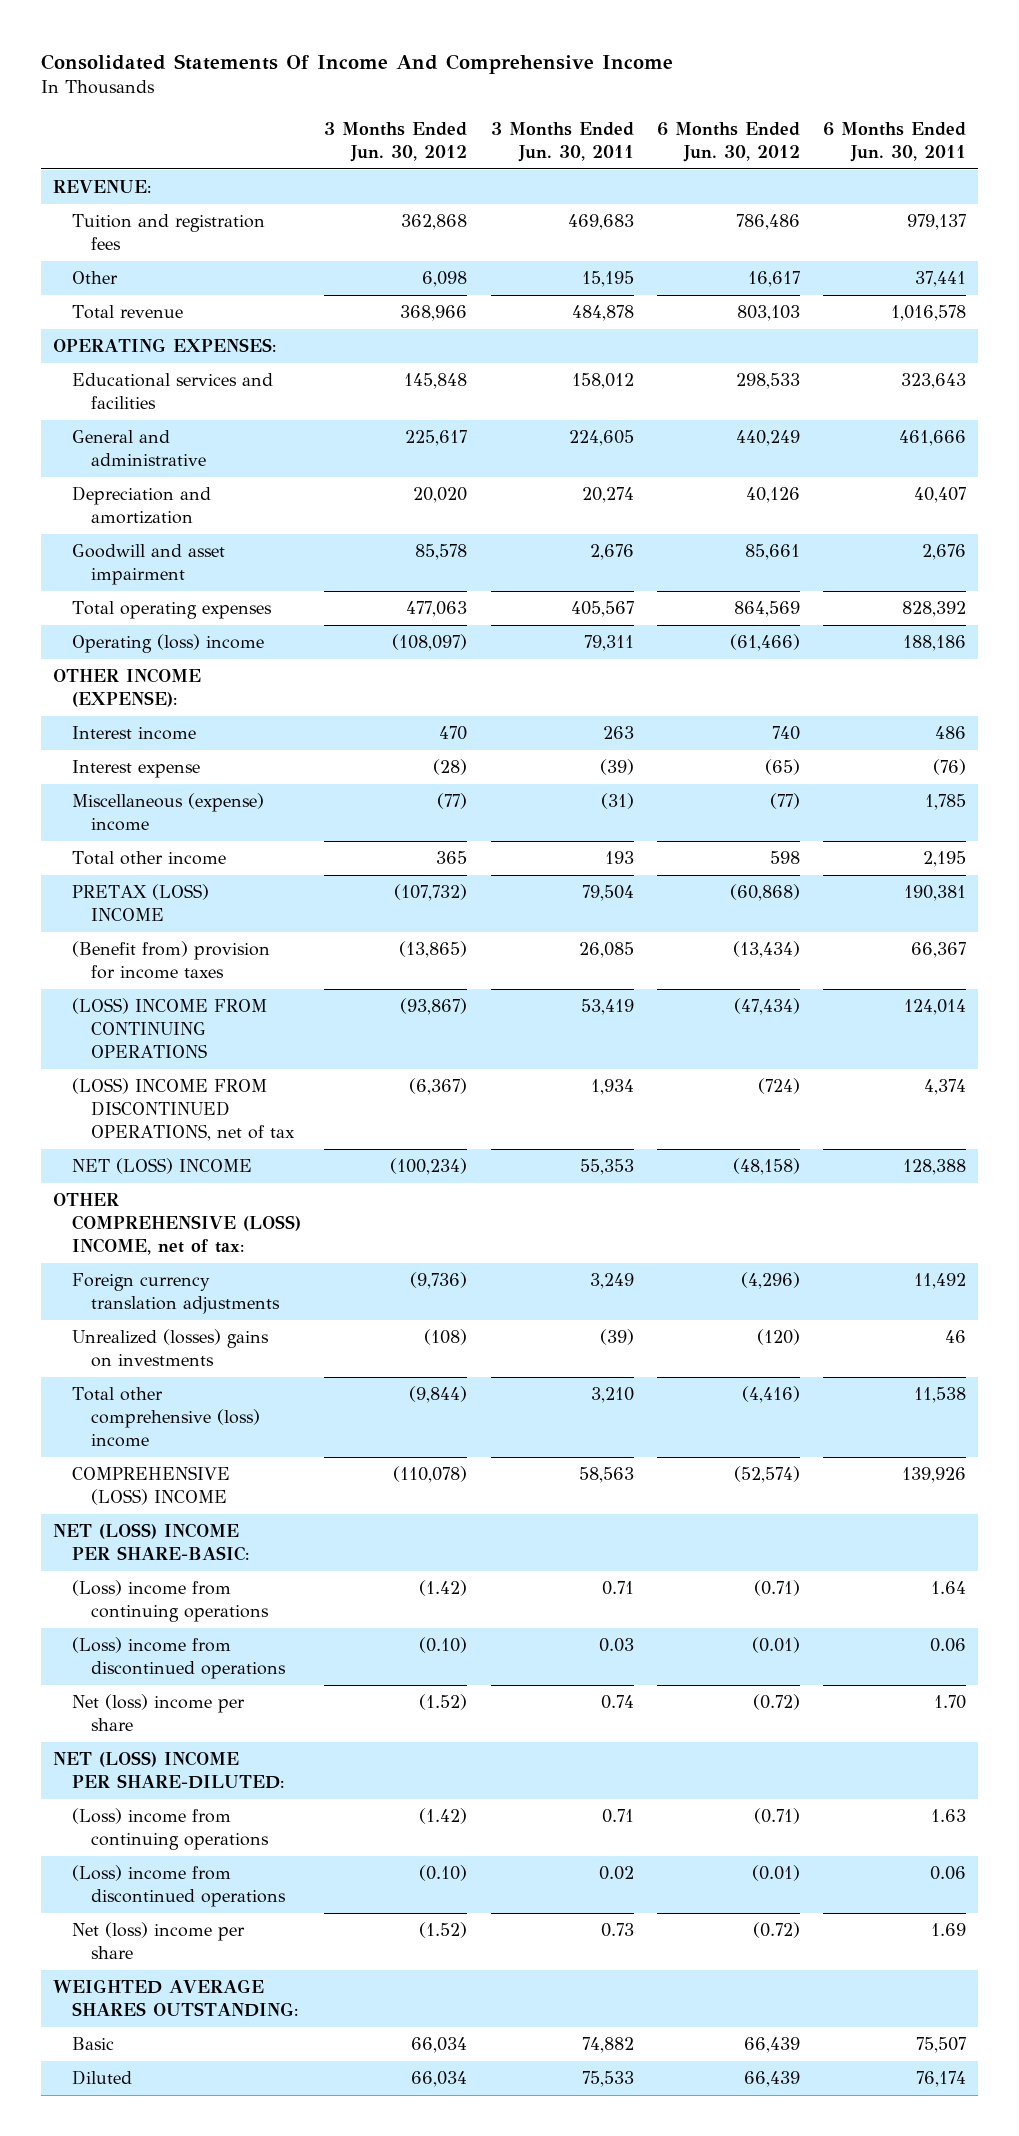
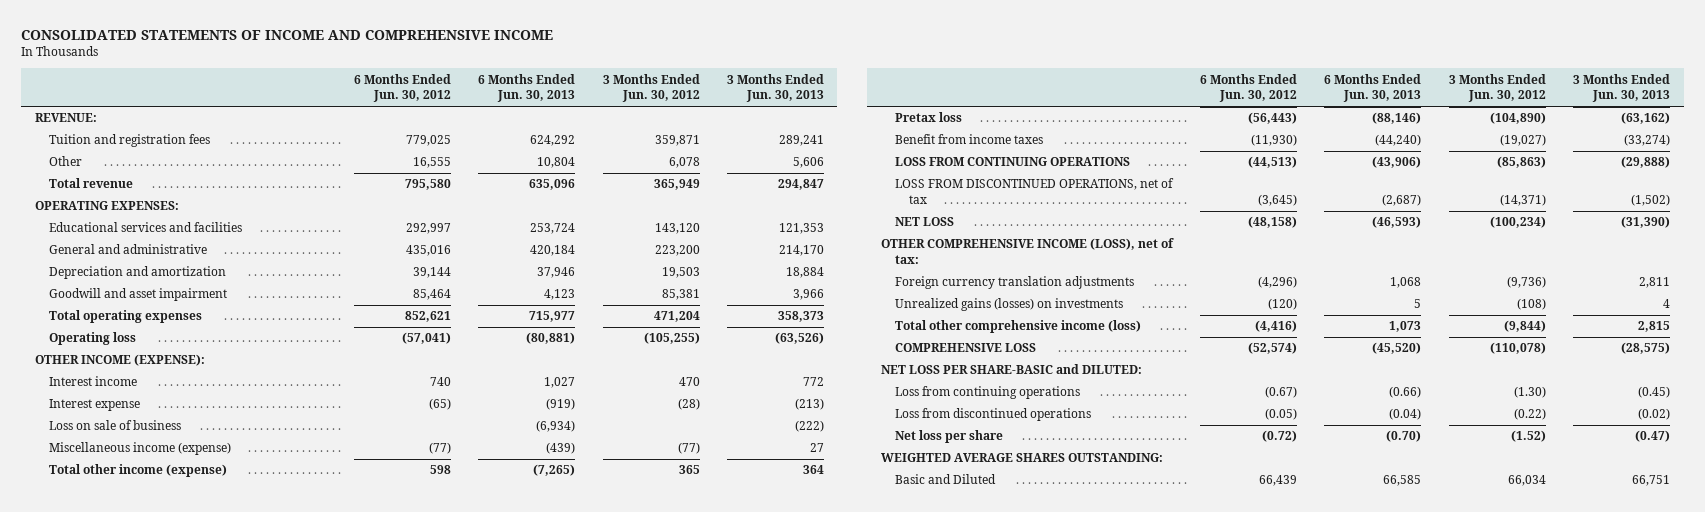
- Consolidated Statements Of Income And Comprehensive Income
+ CONSOLIDATED STATEMENTS OF INCOME AND COMPREHENSIVE INCOME
- | 3 Months Ended Jun. 30, 2012 | 3 Months Ended Jun. 30, 2011 | 6 Months Ended Jun. 30, 2012 | 6 Months Ended Jun. 30, 2011
+ | 6 Months Ended Jun. 30, 2012 | 6 Months Ended Jun. 30, 2013 | 3 Months Ended Jun. 30, 2012 | 3 Months Ended Jun. 30, 2013
- Tuition and registration fees | 362,868 | 469,683 | 786,486 | 979,137
- Other | 6,098 | 15,195 | 16,617 | 37,441
- Total revenue | 368,966 | 484,878 | 803,103 | 1,016,578
+ Tuition and registration fees | 779,025 | 624,292 | 359,871 | 289,241
+ Other | 16,555 | 10,804 | 6,078 | 5,606
+ Total revenue | 795,580 | 635,096 | 365,949 | 294,847
- Educational services and facilities | 145,848 | 158,012 | 298,533 | 323,643
- General and administrative | 225,617 | 224,605 | 440,249 | 461,666
- Depreciation and amortization | 20,020 | 20,274 | 40,126 | 40,407
- Goodwill and asset impairment | 85,578 | 2,676 | 85,661 | 2,676
- Total operating expenses | 477,063 | 405,567 | 864,569 | 828,392
- Operating (loss) income | (108,097) | 79,311 | (61,466) | 188,186
+ Educational services and facilities | 292,997 | 253,724 | 143,120 | 121,353
+ General and administrative | 435,016 | 420,184 | 223,200 | 214,170
+ Depreciation and amortization | 39,144 | 37,946 | 19,503 | 18,884
+ Goodwill and asset impairment | 85,464 | 4,123 | 85,381 | 3,966
+ Total operating expenses | 852,621 | 715,977 | 471,204 | 358,373
+ Operating loss | (57,041) | (80,881) | (105,255) | (63,526)
- Miscellaneous (expense) income | (77) | (31) | (77) | 1,785
- Total other income | 365 | 193 | 598 | 2,195
- PRETAX (LOSS) INCOME | (107,732) | 79,504 | (60,868) | 190,381
- (Benefit from) provision for income taxes | (13,865) | 26,085 | (13,434) | 66,367
- (LOSS) INCOME FROM CONTINUING OPERATIONS | (93,867) | 53,419 | (47,434) | 124,014
- (LOSS) INCOME FROM DISCONTINUED OPERATIONS, net of tax | (6,367) | 1,934 | (724) | 4,374
- NET (LOSS) INCOME | (100,234) | 55,353 | (48,158) | 128,388
- OTHER COMPREHENSIVE (LOSS) INCOME, net of tax:
+ Loss on sale of business | | (6,934) | | (222)
+ Miscellaneous income (expense) | (77) | (439) | (77) | 27
+ Total other income (expense) | 598 | (7,265) | 365 | 364
+ Pretax loss | (56,443) | (88,146) | (104,890) | (63,162)
+ Benefit from income taxes | (11,930) | (44,240) | (19,027) | (33,274)
+ LOSS FROM CONTINUING OPERATIONS | (44,513) | (43,906) | (85,863) | (29,888)
+ LOSS FROM DISCONTINUED OPERATIONS, net of tax | (3,645) | (2,687) | (14,371) | (1,502)
+ NET LOSS | (48,158) | (46,593) | (100,234) | (31,390)
+ OTHER COMPREHENSIVE INCOME (LOSS), net of tax:
- Unrealized (losses) gains on investments | (108) | (39) | (120) | 46
- Total other comprehensive (loss) income | (9,844) | 3,210 | (4,416) | 11,538
- COMPREHENSIVE (LOSS) INCOME | (110,078) | 58,563 | (52,574) | 139,926
- NET (LOSS) INCOME PER SHARE-BASIC:
- (Loss) income from continuing operations | (1.42) | 0.71 | (0.71) | 1.64
- (Loss) income from discontinued operations | (0.10) | 0.03 | (0.01) | 0.06
- Net (loss) income per share | (1.52) | 0.74 | (0.72) | 1.70
- NET (LOSS) INCOME PER SHARE-DILUTED:
- (Loss) income from continuing operations | (1.42) | 0.71 | (0.71) | 1.63
- (Loss) income from discontinued operations | (0.10) | 0.02 | (0.01) | 0.06
- Net (loss) income per share | (1.52) | 0.73 | (0.72) | 1.69
+ Unrealized gains (losses) on investments | (120) | 5 | (108) | 4
+ Total other comprehensive income (loss) | (4,416) | 1,073 | (9,844) | 2,815
+ COMPREHENSIVE LOSS | (52,574) | (45,520) | (110,078) | (28,575)
+ NET LOSS PER SHARE-BASIC and DILUTED:
+ Loss from continuing operations | (0.67) | (0.66) | (1.30) | (0.45)
+ Loss from discontinued operations | (0.05) | (0.04) | (0.22) | (0.02)
+ Net loss per share | (0.72) | (0.70) | (1.52) | (0.47)
- Basic | 66,034 | 74,882 | 66,439 | 75,507
- Diluted | 66,034 | 75,533 | 66,439 | 76,174
+ Basic and Diluted | 66,439 | 66,585 | 66,034 | 66,751

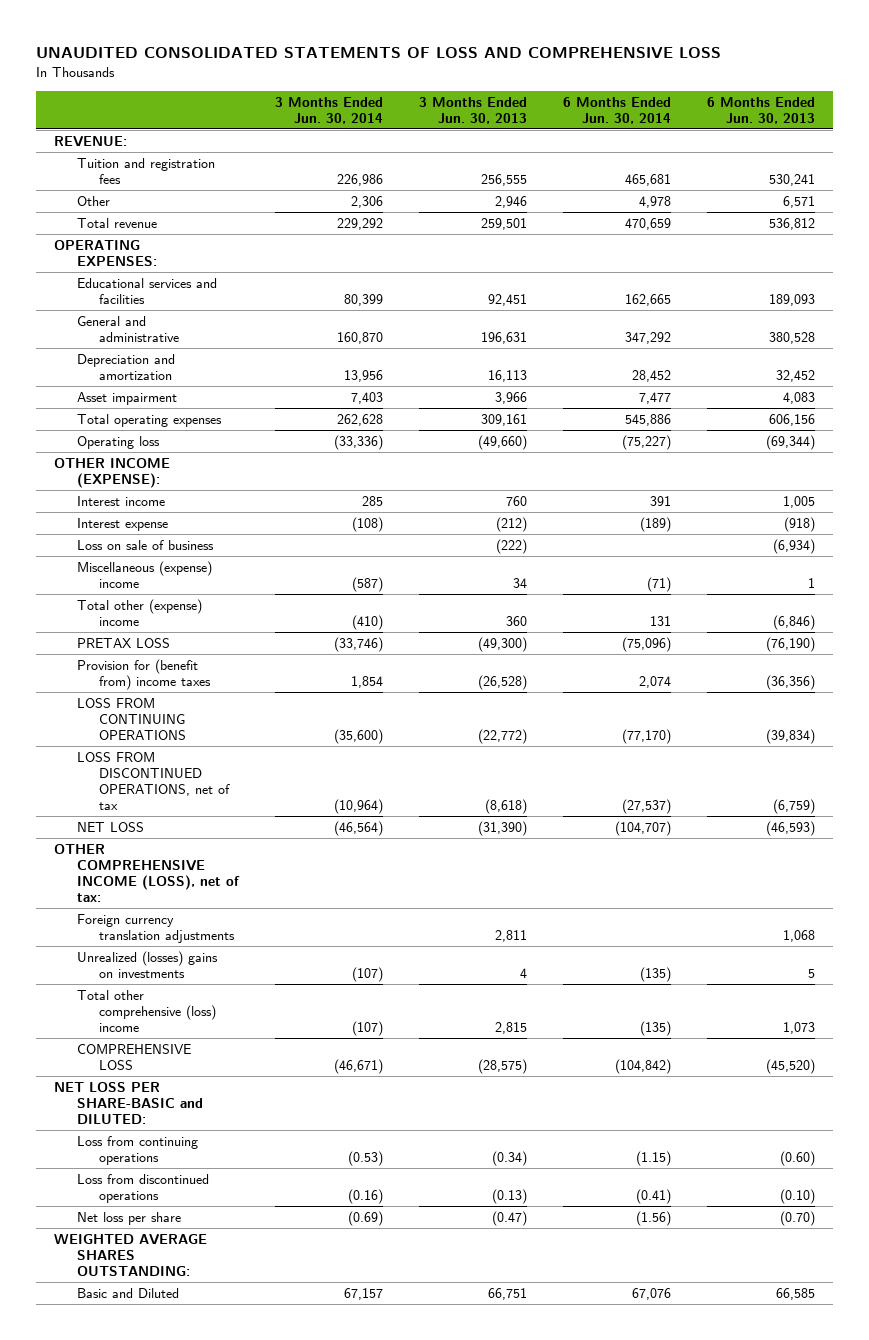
- CONSOLIDATED STATEMENTS OF INCOME AND COMPREHENSIVE INCOME
+ UNAUDITED CONSOLIDATED STATEMENTS OF LOSS AND COMPREHENSIVE LOSS
- | 6 Months Ended Jun. 30, 2012 | 6 Months Ended Jun. 30, 2013 | 3 Months Ended Jun. 30, 2012 | 3 Months Ended Jun. 30, 2013
+ | 3 Months Ended Jun. 30, 2014 | 3 Months Ended Jun. 30, 2013 | 6 Months Ended Jun. 30, 2014 | 6 Months Ended Jun. 30, 2013
- Tuition and registration fees | 779,025 | 624,292 | 359,871 | 289,241
- Other | 16,555 | 10,804 | 6,078 | 5,606
- Total revenue | 795,580 | 635,096 | 365,949 | 294,847
+ Tuition and registration fees | 226,986 | 256,555 | 465,681 | 530,241
+ Other | 2,306 | 2,946 | 4,978 | 6,571
+ Total revenue | 229,292 | 259,501 | 470,659 | 536,812
- Educational services and facilities | 292,997 | 253,724 | 143,120 | 121,353
- General and administrative | 435,016 | 420,184 | 223,200 | 214,170
- Depreciation and amortization | 39,144 | 37,946 | 19,503 | 18,884
- Goodwill and asset impairment | 85,464 | 4,123 | 85,381 | 3,966
- Total operating expenses | 852,621 | 715,977 | 471,204 | 358,373
- Operating loss | (57,041) | (80,881) | (105,255) | (63,526)
+ Educational services and facilities | 80,399 | 92,451 | 162,665 | 189,093
+ General and administrative | 160,870 | 196,631 | 347,292 | 380,528
+ Depreciation and amortization | 13,956 | 16,113 | 28,452 | 32,452
+ Asset impairment | 7,403 | 3,966 | 7,477 | 4,083
+ Total operating expenses | 262,628 | 309,161 | 545,886 | 606,156
+ Operating loss | (33,336) | (49,660) | (75,227) | (69,344)
- Interest income | 740 | 1,027 | 470 | 772
- Interest expense | (65) | (919) | (28) | (213)
+ Interest income | 285 | 760 | 391 | 1,005
+ Interest expense | (108) | (212) | (189) | (918)
- Miscellaneous income (expense) | (77) | (439) | (77) | 27
- Total other income (expense) | 598 | (7,265) | 365 | 364
- Pretax loss | (56,443) | (88,146) | (104,890) | (63,162)
- Benefit from income taxes | (11,930) | (44,240) | (19,027) | (33,274)
- LOSS FROM CONTINUING OPERATIONS | (44,513) | (43,906) | (85,863) | (29,888)
- LOSS FROM DISCONTINUED OPERATIONS, net of tax | (3,645) | (2,687) | (14,371) | (1,502)
+ Miscellaneous (expense) income | (587) | 34 | (71) | 1
+ Total other (expense) income | (410) | 360 | 131 | (6,846)
+ PRETAX LOSS | (33,746) | (49,300) | (75,096) | (76,190)
+ Provision for (benefit from) income taxes | 1,854 | (26,528) | 2,074 | (36,356)
+ LOSS FROM CONTINUING OPERATIONS | (35,600) | (22,772) | (77,170) | (39,834)
+ LOSS FROM DISCONTINUED OPERATIONS, net of tax | (10,964) | (8,618) | (27,537) | (6,759)
- Unrealized gains (losses) on investments | (120) | 5 | (108) | 4
- Total other comprehensive income (loss) | (4,416) | 1,073 | (9,844) | 2,815
+ Unrealized (losses) gains on investments | (107) | 4 | (135) | 5
+ Total other comprehensive (loss) income | (107) | 2,815 | (135) | 1,073
- Loss from continuing operations | (0.67) | (0.66) | (1.30) | (0.45)
- Loss from discontinued operations | (0.05) | (0.04) | (0.22) | (0.02)
+ Loss from continuing operations | (0.53) | (0.34) | (1.15) | (0.60)
+ Loss from discontinued operations | (0.16) | (0.13) | (0.41) | (0.10)

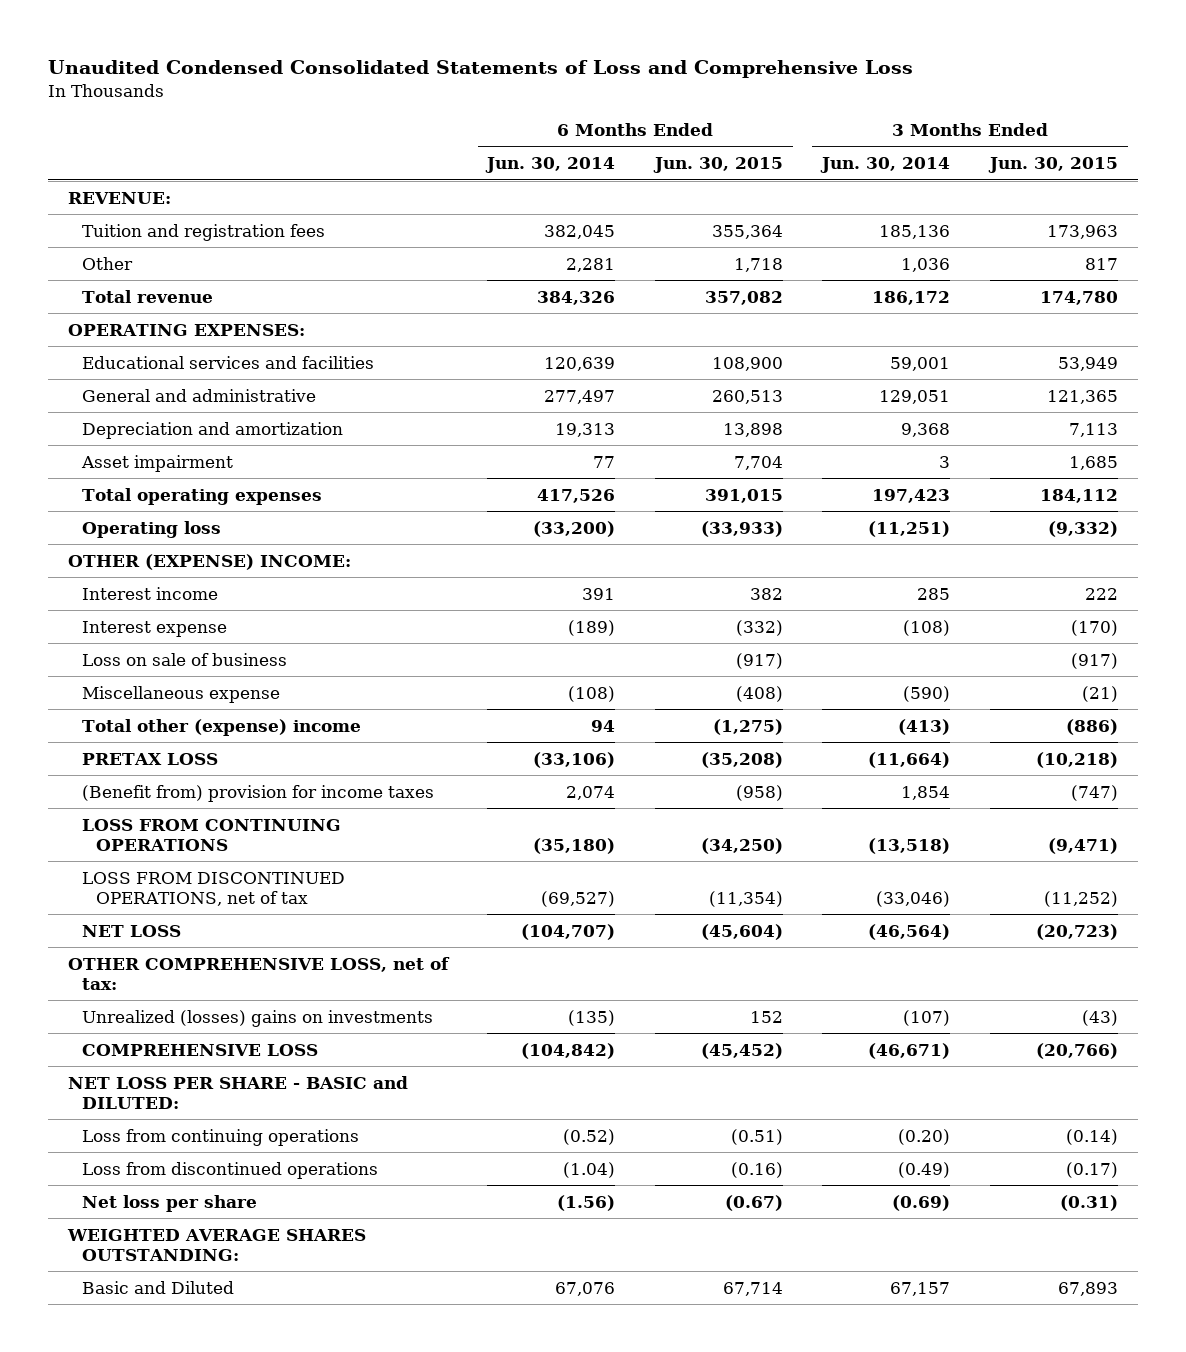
- UNAUDITED CONSOLIDATED STATEMENTS OF LOSS AND COMPREHENSIVE LOSS
+ Unaudited Condensed Consolidated Statements of Loss and Comprehensive Loss
- | 3 Months Ended Jun. 30, 2014 | 3 Months Ended Jun. 30, 2013 | 6 Months Ended Jun. 30, 2014 | 6 Months Ended Jun. 30, 2013
+ | 6 Months Ended Jun. 30, 2014 | 6 Months Ended Jun. 30, 2015 | 3 Months Ended Jun. 30, 2014 | 3 Months Ended Jun. 30, 2015
- Tuition and registration fees | 226,986 | 256,555 | 465,681 | 530,241
- Other | 2,306 | 2,946 | 4,978 | 6,571
- Total revenue | 229,292 | 259,501 | 470,659 | 536,812
+ Tuition and registration fees | 382,045 | 355,364 | 185,136 | 173,963
+ Other | 2,281 | 1,718 | 1,036 | 817
+ Total revenue | 384,326 | 357,082 | 186,172 | 174,780
- Educational services and facilities | 80,399 | 92,451 | 162,665 | 189,093
- General and administrative | 160,870 | 196,631 | 347,292 | 380,528
- Depreciation and amortization | 13,956 | 16,113 | 28,452 | 32,452
- Asset impairment | 7,403 | 3,966 | 7,477 | 4,083
- Total operating expenses | 262,628 | 309,161 | 545,886 | 606,156
- Operating loss | (33,336) | (49,660) | (75,227) | (69,344)
- OTHER INCOME (EXPENSE):
+ Educational services and facilities | 120,639 | 108,900 | 59,001 | 53,949
+ General and administrative | 277,497 | 260,513 | 129,051 | 121,365
+ Depreciation and amortization | 19,313 | 13,898 | 9,368 | 7,113
+ Asset impairment | 77 | 7,704 | 3 | 1,685
+ Total operating expenses | 417,526 | 391,015 | 197,423 | 184,112
+ Operating loss | (33,200) | (33,933) | (11,251) | (9,332)
+ OTHER (EXPENSE) INCOME:
- Miscellaneous (expense) income | (587) | 34 | (71) | 1
- Total other (expense) income | (410) | 360 | 131 | (6,846)
- PRETAX LOSS | (33,746) | (49,300) | (75,096) | (76,190)
- Provision for (benefit from) income taxes | 1,854 | (26,528) | 2,074 | (36,356)
- LOSS FROM CONTINUING OPERATIONS | (35,600) | (22,772) | (77,170) | (39,834)
- LOSS FROM DISCONTINUED OPERATIONS, net of tax | (10,964) | (8,618) | (27,537) | (6,759)
+ Miscellaneous expense | (108) | (408) | (590) | (21)
+ Total other (expense) income | 94 | (1,275) | (413) | (886)
+ PRETAX LOSS | (33,106) | (35,208) | (11,664) | (10,218)
+ (Benefit from) provision for income taxes | 2,074 | (958) | 1,854 | (747)
+ LOSS FROM CONTINUING OPERATIONS | (35,180) | (34,250) | (13,518) | (9,471)
+ LOSS FROM DISCONTINUED OPERATIONS, net of tax | (69,527) | (11,354) | (33,046) | (11,252)
- OTHER COMPREHENSIVE INCOME (LOSS), net of tax:
- Foreign currency translation adjustments | | 2,811 | | 1,068
+ OTHER COMPREHENSIVE LOSS, net of tax:
- Total other comprehensive (loss) income | (107) | 2,815 | (135) | 1,073
- NET LOSS PER SHARE-BASIC and DILUTED:
- Loss from continuing operations | (0.53) | (0.34) | (1.15) | (0.60)
- Loss from discontinued operations | (0.16) | (0.13) | (0.41) | (0.10)
+ NET LOSS PER SHARE - BASIC and DILUTED:
+ Loss from continuing operations | (0.52) | (0.51) | (0.20) | (0.14)
+ Loss from discontinued operations | (1.04) | (0.16) | (0.49) | (0.17)

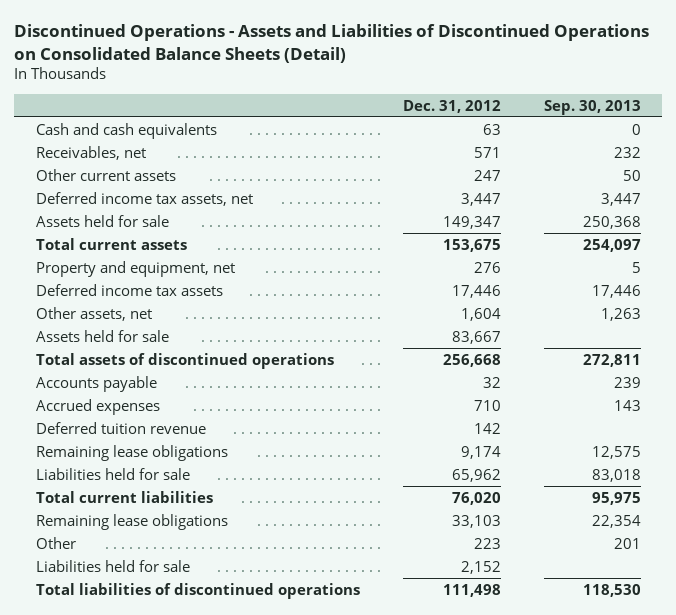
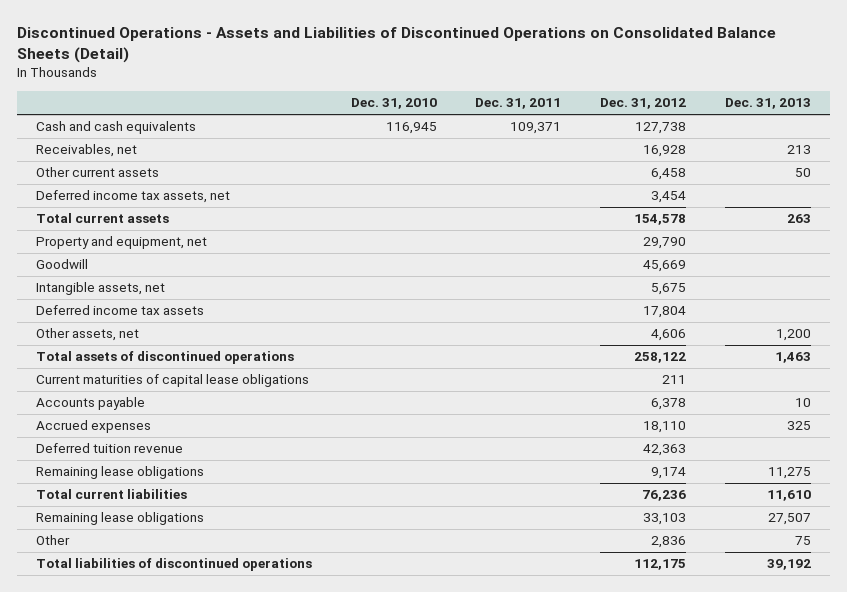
- | Dec. 31, 2012 | Sep. 30, 2013
+ | Dec. 31, 2010 | Dec. 31, 2011 | Dec. 31, 2012 | Dec. 31, 2013
- Cash and cash equivalents | 63 | 0
- Receivables, net | 571 | 232
- Other current assets | 247 | 50
- Deferred income tax assets, net | 3,447 | 3,447
- Assets held for sale | 149,347 | 250,368
- Total current assets | 153,675 | 254,097
- Property and equipment, net | 276 | 5
- Deferred income tax assets | 17,446 | 17,446
- Other assets, net | 1,604 | 1,263
- Assets held for sale | 83,667 |
- Total assets of discontinued operations | 256,668 | 272,811
- Accounts payable | 32 | 239
- Accrued expenses | 710 | 143
- Deferred tuition revenue | 142 |
+ Cash and cash equivalents | 116,945 | 109,371 | 127,738 |
+ Receivables, net | | | 16,928 | 213
+ Other current assets | | | 6,458 | 50
+ Deferred income tax assets, net | | | 3,454 |
+ Total current assets | | | 154,578 | 263
+ Property and equipment, net | | | 29,790 |
+ Goodwill | | | 45,669 |
+ Intangible assets, net | | | 5,675 |
+ Deferred income tax assets | | | 17,804 |
+ Other assets, net | | | 4,606 | 1,200
+ Total assets of discontinued operations | | | 258,122 | 1,463
+ Current maturities of capital lease obligations | | | 211 |
+ Accounts payable | | | 6,378 | 10
+ Accrued expenses | | | 18,110 | 325
+ Deferred tuition revenue | | | 42,363 |
- Liabilities held for sale | 65,962 | 83,018
- Total current liabilities | 76,020 | 95,975
+ Total current liabilities | | | 76,236 | 11,610
- Other | 223 | 201
- Liabilities held for sale | 2,152 |
- Total liabilities of discontinued operations | 111,498 | 118,530
+ Other | | | 2,836 | 75
+ Total liabilities of discontinued operations | | | 112,175 | 39,192

